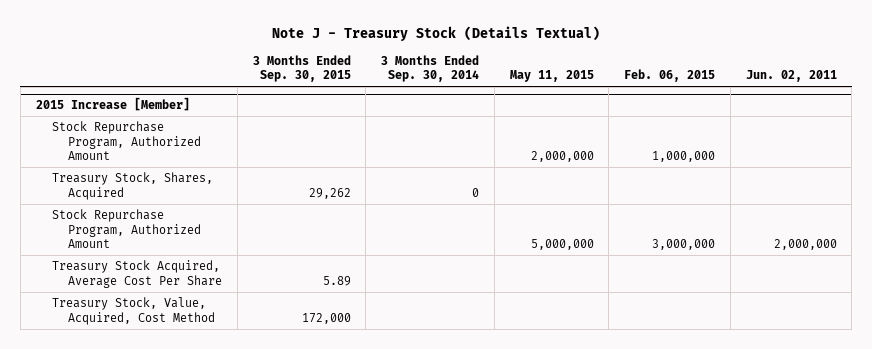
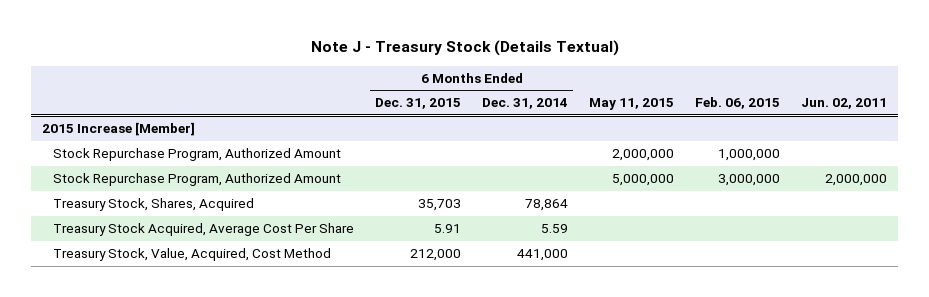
- | 3 Months Ended Sep. 30, 2015 | 3 Months Ended Sep. 30, 2014 | May 11, 2015 | Feb. 06, 2015 | Jun. 02, 2011
+ | 6 Months Ended Dec. 31, 2015 | 6 Months Ended Dec. 31, 2014 | May 11, 2015 | Feb. 06, 2015 | Jun. 02, 2011
@ 2015 Increase [Member]
moved down: Treasury Stock, Shares, Acquired | 35,703 | 78,864 | | |

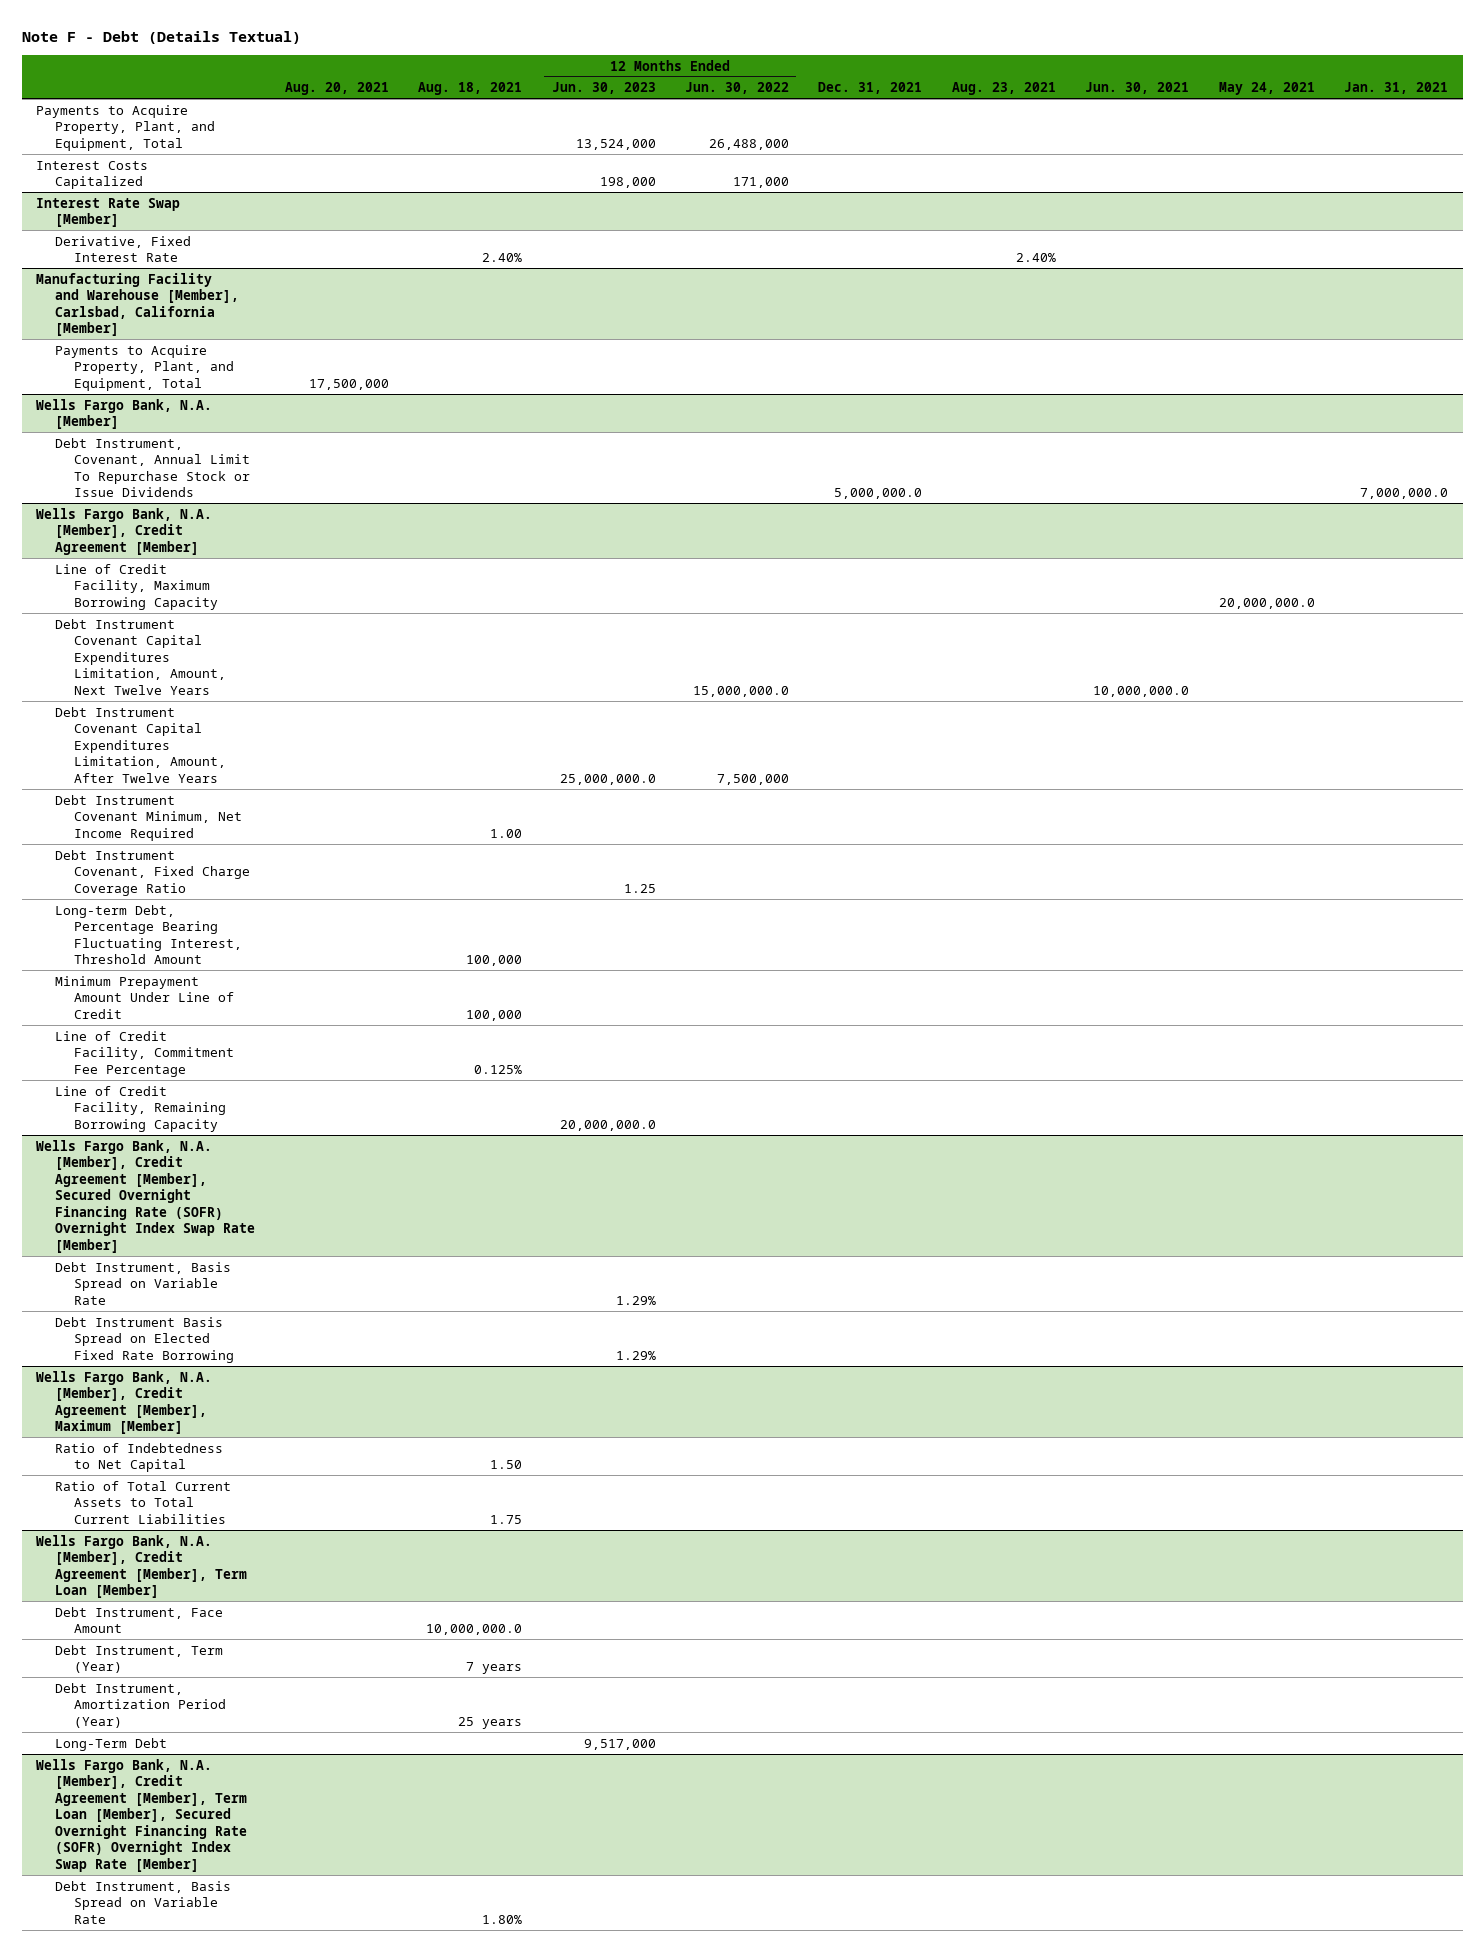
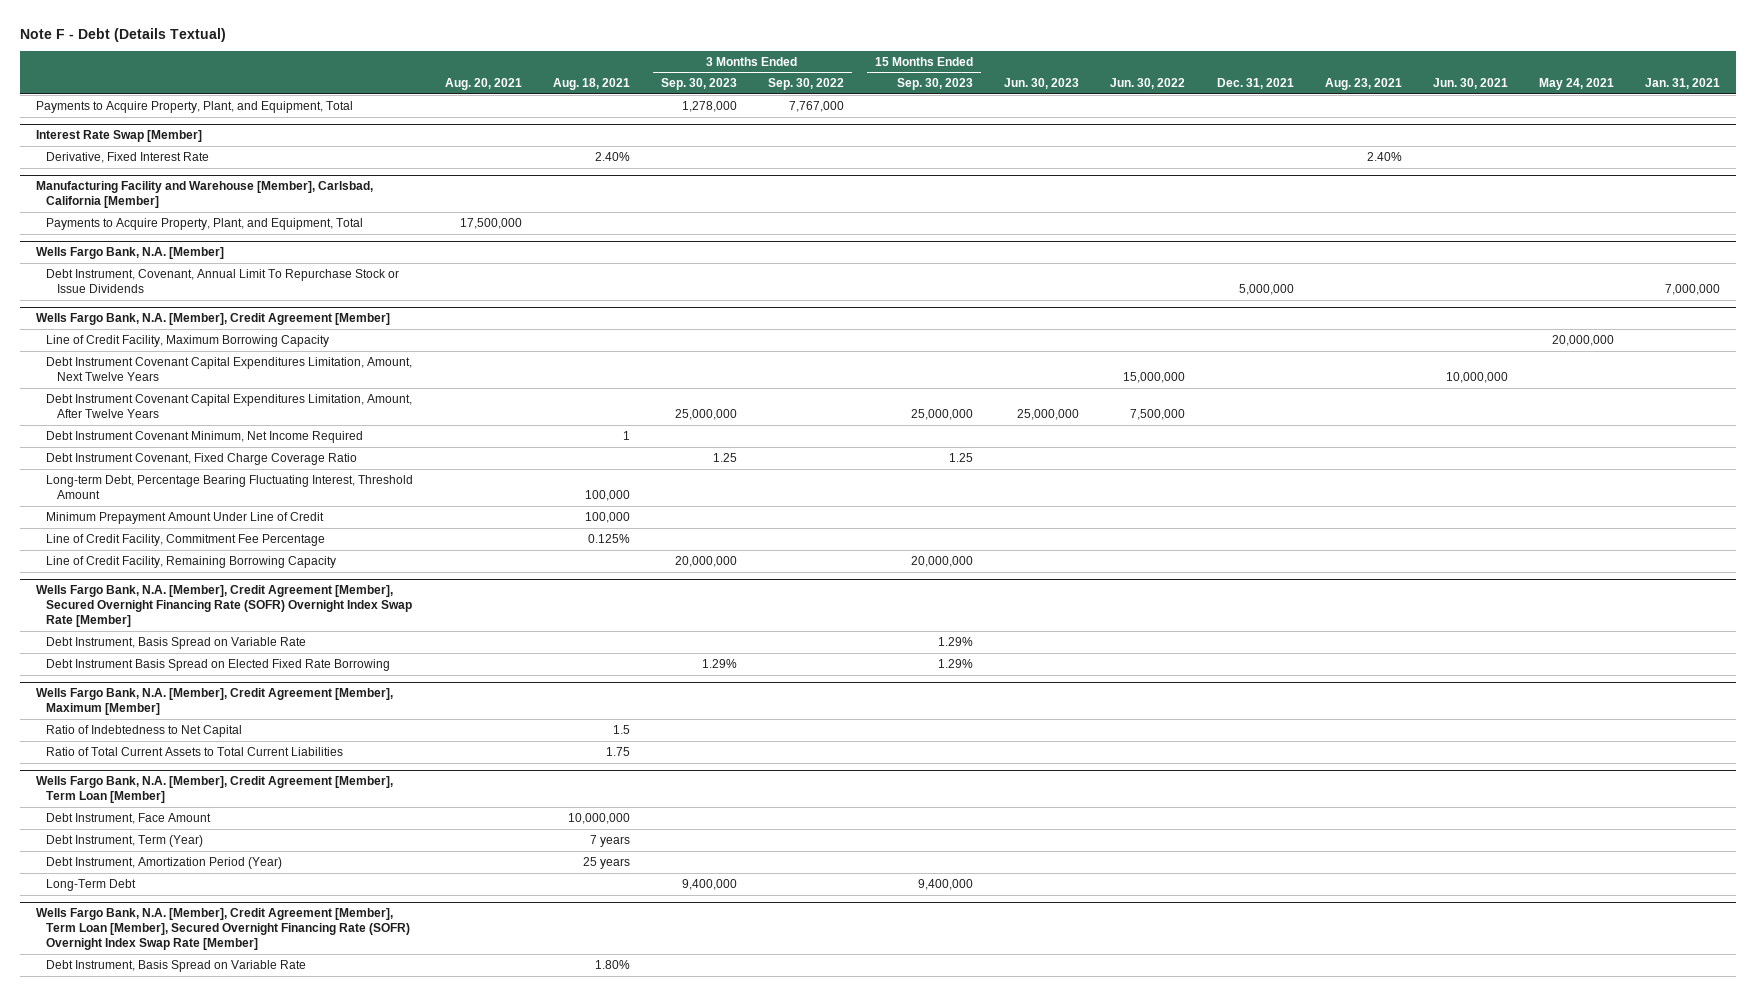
- | Aug. 20, 2021 | Aug. 18, 2021 | 12 Months Ended Jun. 30, 2023 | 12 Months Ended Jun. 30, 2022 | Dec. 31, 2021 | Aug. 23, 2021 | Jun. 30, 2021 | May 24, 2021 | Jan. 31, 2021
+ | Aug. 20, 2021 | Aug. 18, 2021 | 3 Months Ended Sep. 30, 2023 | 3 Months Ended Sep. 30, 2022 | 15 Months Ended Sep. 30, 2023 | Jun. 30, 2023 | Jun. 30, 2022 | Dec. 31, 2021 | Aug. 23, 2021 | Jun. 30, 2021 | May 24, 2021 | Jan. 31, 2021
- Interest Costs Capitalized | | | 198,000 | 171,000 | | | | |
@ Wells Fargo Bank, N.A. [Member]
- Debt Instrument, Covenant, Annual Limit To Repurchase Stock or Issue Dividends | | | | | 5,000,000.0 | | | | 7,000,000.0
+ Debt Instrument, Covenant, Annual Limit To Repurchase Stock or Issue Dividends | | | | | | | | 5,000,000 | | | | 7,000,000
@ Wells Fargo Bank, N.A. [Member], Credit Agreement [Member]
- Line of Credit Facility, Maximum Borrowing Capacity | | | | | | | | 20,000,000.0 |
- Debt Instrument Covenant Capital Expenditures Limitation, Amount, Next Twelve Years | | | | 15,000,000.0 | | | 10,000,000.0 | |
+ Line of Credit Facility, Maximum Borrowing Capacity | | | | | | | | | | | 20,000,000 |
+ Debt Instrument Covenant Capital Expenditures Limitation, Amount, Next Twelve Years | | | | | | | 15,000,000 | | | 10,000,000 | |
- Debt Instrument Covenant Minimum, Net Income Required | | 1.00 | | | | | | |
+ Debt Instrument Covenant Minimum, Net Income Required | | 1 | | | | | | | | | |
@ Wells Fargo Bank, N.A. [Member], Credit Agreement [Member], Maximum [Member]
- Ratio of Indebtedness to Net Capital | | 1.50 | | | | | | |
+ Ratio of Indebtedness to Net Capital | | 1.5 | | | | | | | | | |
@ Wells Fargo Bank, N.A. [Member], Credit Agreement [Member], Term Loan [Member]
- Debt Instrument, Face Amount | | 10,000,000.0 | | | | | | |
+ Debt Instrument, Face Amount | | 10,000,000 | | | | | | | | | |

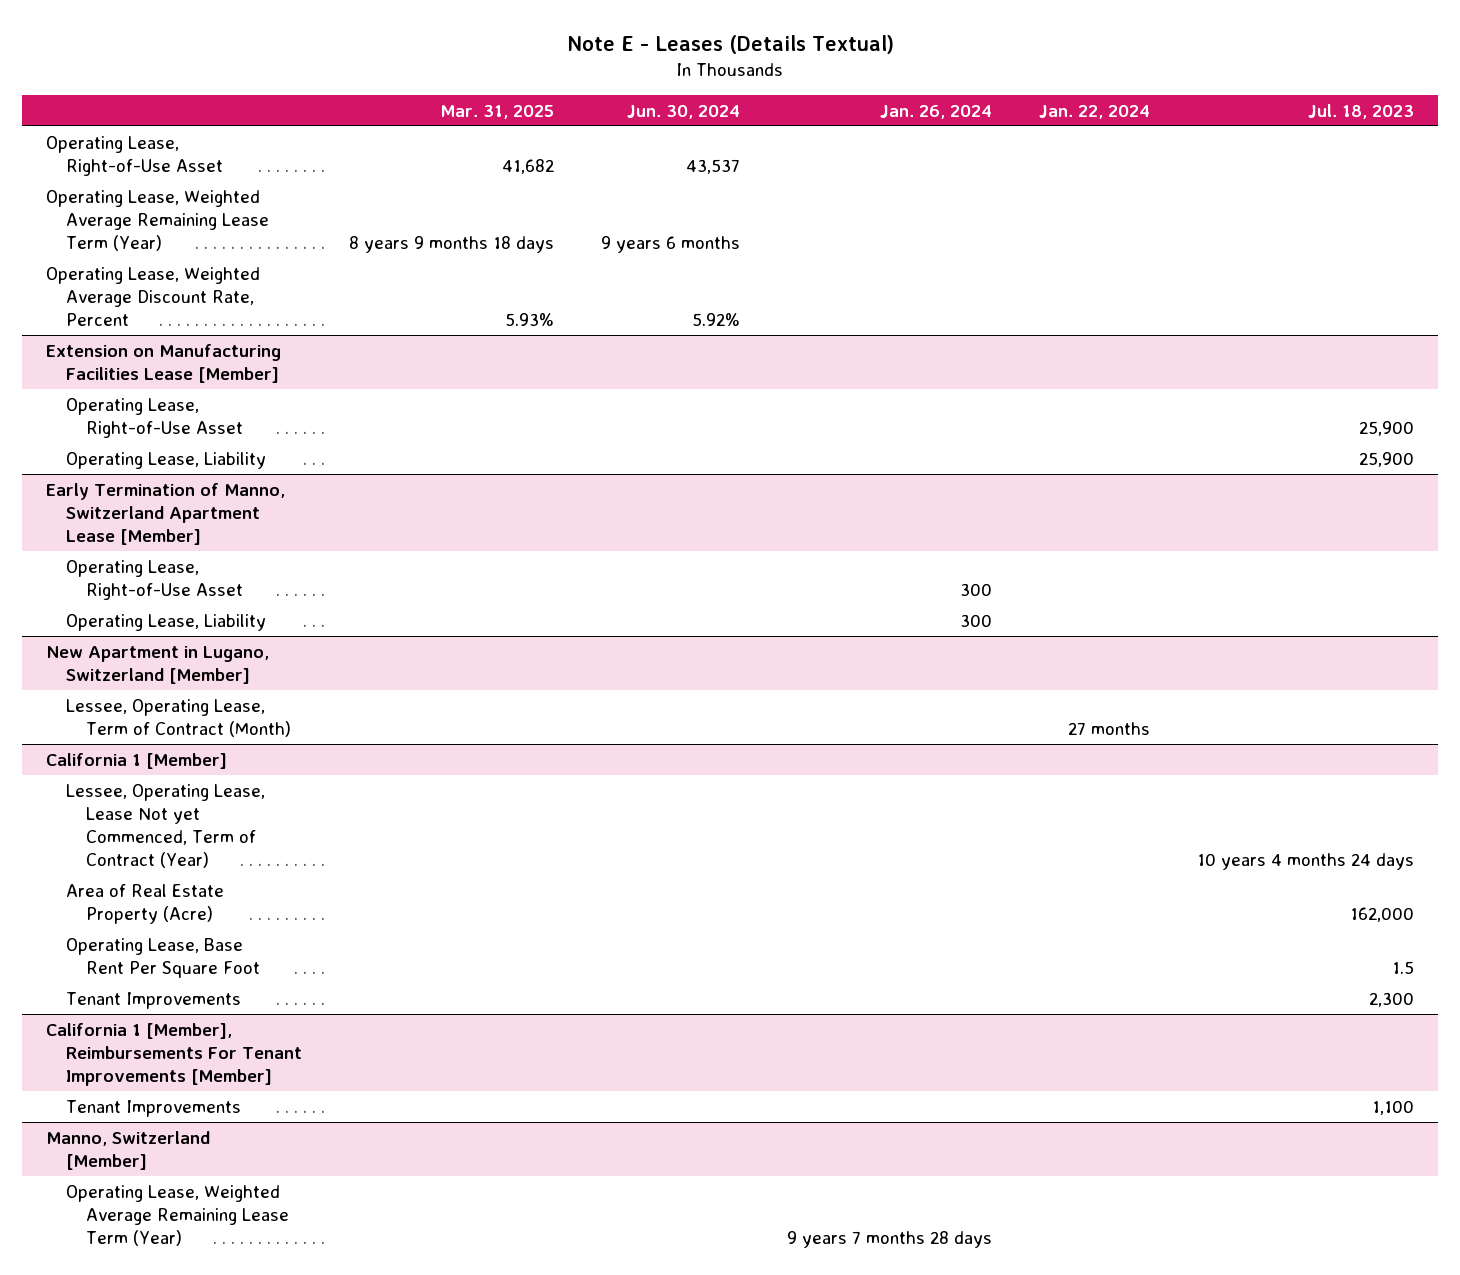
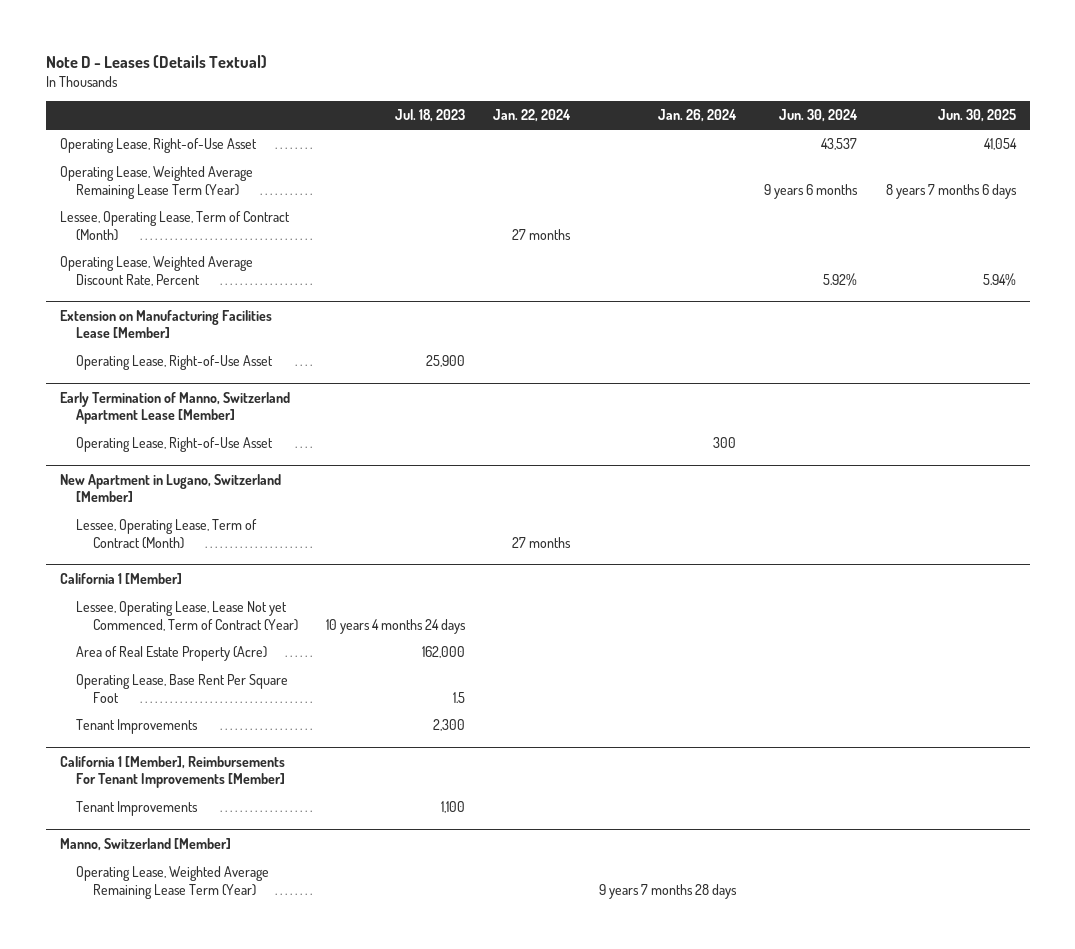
- Note E - Leases (Details Textual)
+ Note D - Leases (Details Textual)
- | Mar. 31, 2025 | Jun. 30, 2024 | Jan. 26, 2024 | Jan. 22, 2024 | Jul. 18, 2023
+ | Jul. 18, 2023 | Jan. 22, 2024 | Jan. 26, 2024 | Jun. 30, 2024 | Jun. 30, 2025
+ Lessee, Operating Lease, Term of Contract (Month) | | 27 months | | |
@ Extension on Manufacturing Facilities Lease [Member]
- Operating Lease, Liability | | | | | 25,900
@ Early Termination of Manno, Switzerland Apartment Lease [Member]
- Operating Lease, Liability | | | 300 | |

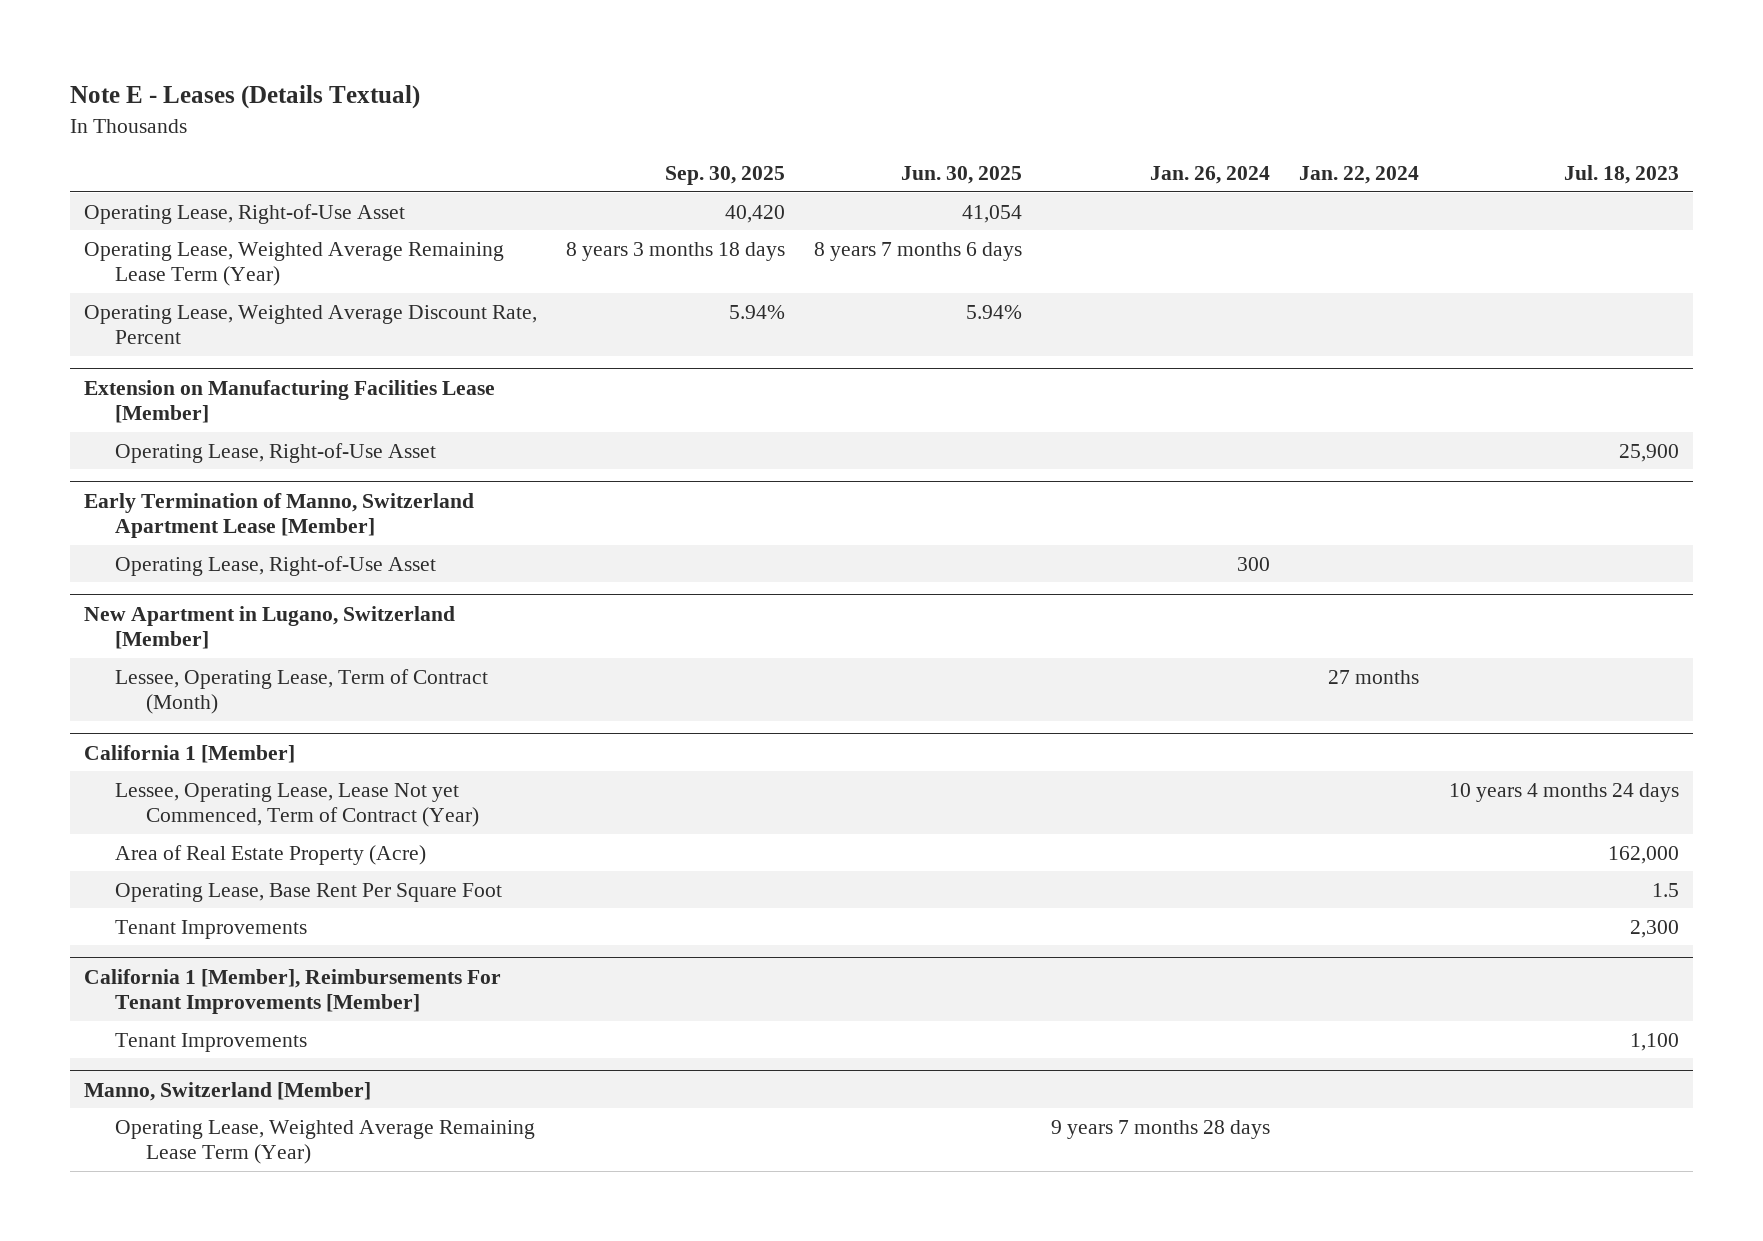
- Note D - Leases (Details Textual)
+ Note E - Leases (Details Textual)
- | Jul. 18, 2023 | Jan. 22, 2024 | Jan. 26, 2024 | Jun. 30, 2024 | Jun. 30, 2025
+ | Sep. 30, 2025 | Jun. 30, 2025 | Jan. 26, 2024 | Jan. 22, 2024 | Jul. 18, 2023
- Lessee, Operating Lease, Term of Contract (Month) | | 27 months | | |

